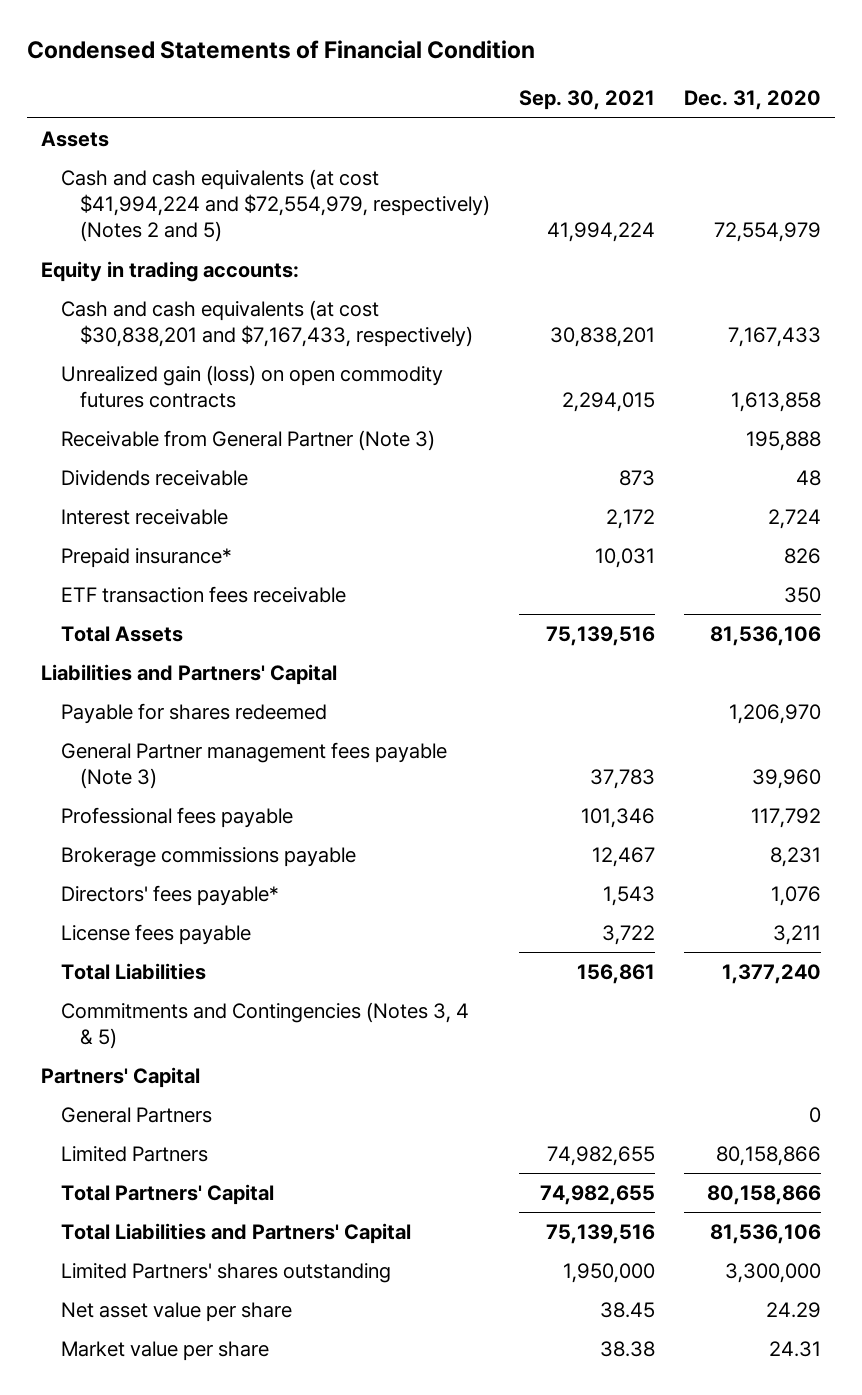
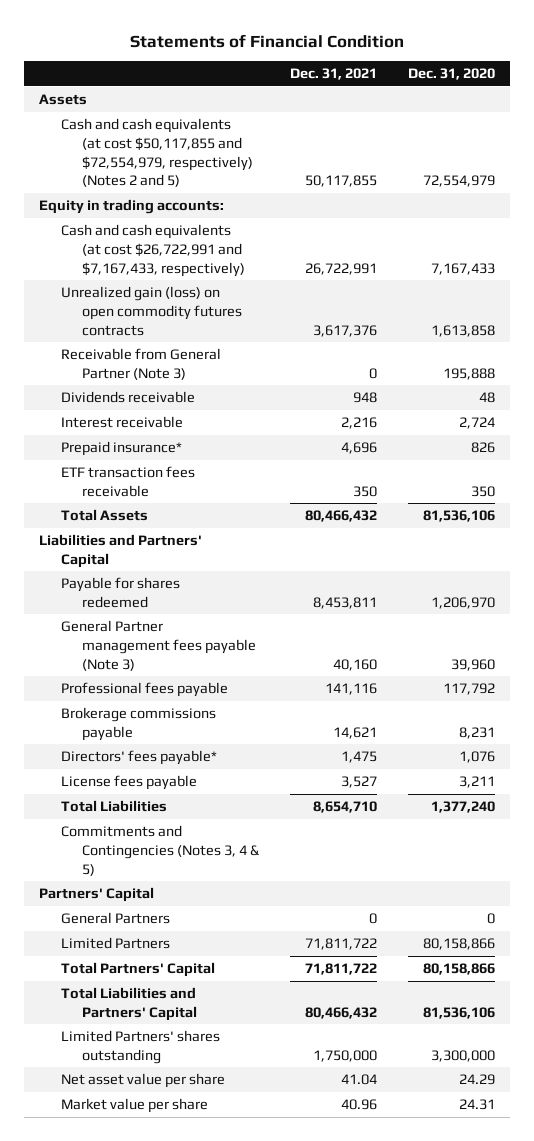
- Condensed Statements of Financial Condition
+ Statements of Financial Condition
- | Sep. 30, 2021 | Dec. 31, 2020
+ | Dec. 31, 2021 | Dec. 31, 2020
- Cash and cash equivalents (at cost $41,994,224 and $72,554,979, respectively) (Notes 2 and 5) | 41,994,224 | 72,554,979
+ Cash and cash equivalents (at cost $50,117,855 and $72,554,979, respectively) (Notes 2 and 5) | 50,117,855 | 72,554,979
- Cash and cash equivalents (at cost $30,838,201 and $7,167,433, respectively) | 30,838,201 | 7,167,433
+ Cash and cash equivalents (at cost $26,722,991 and $7,167,433, respectively) | 26,722,991 | 7,167,433

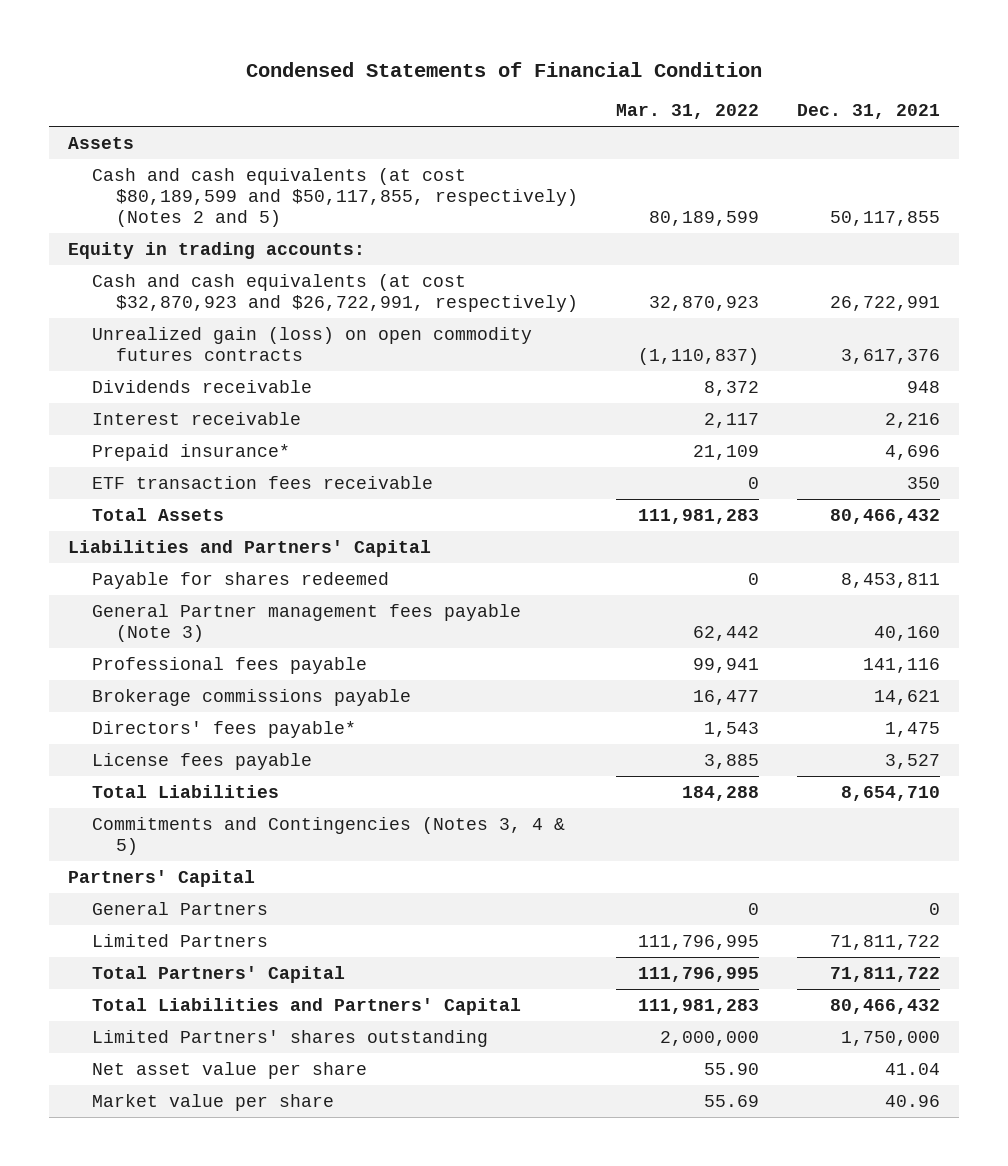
- Statements of Financial Condition
+ Condensed Statements of Financial Condition
- | Dec. 31, 2021 | Dec. 31, 2020
+ | Mar. 31, 2022 | Dec. 31, 2021
- Cash and cash equivalents (at cost $50,117,855 and $72,554,979, respectively) (Notes 2 and 5) | 50,117,855 | 72,554,979
+ Cash and cash equivalents (at cost $80,189,599 and $50,117,855, respectively) (Notes 2 and 5) | 80,189,599 | 50,117,855
- Cash and cash equivalents (at cost $26,722,991 and $7,167,433, respectively) | 26,722,991 | 7,167,433
+ Cash and cash equivalents (at cost $32,870,923 and $26,722,991, respectively) | 32,870,923 | 26,722,991
- Receivable from General Partner (Note 3) | 0 | 195,888

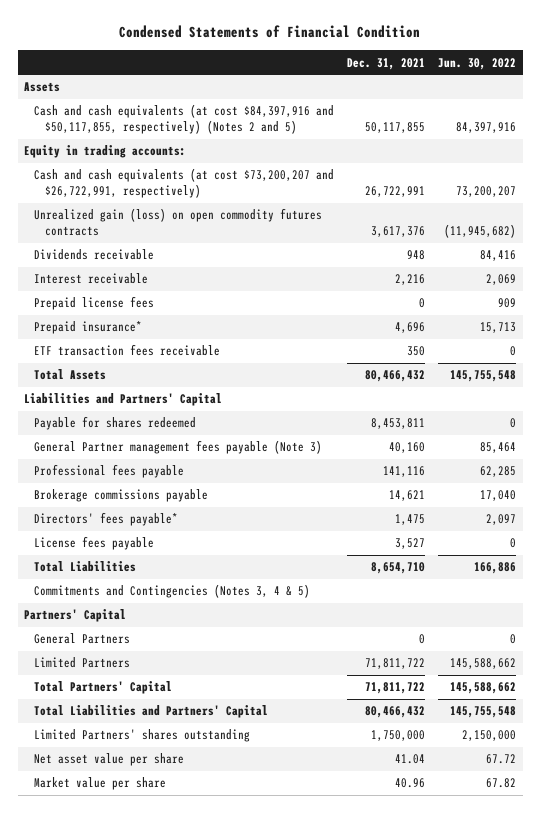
- | Mar. 31, 2022 | Dec. 31, 2021
+ | Dec. 31, 2021 | Jun. 30, 2022
- Cash and cash equivalents (at cost $80,189,599 and $50,117,855, respectively) (Notes 2 and 5) | 80,189,599 | 50,117,855
+ Cash and cash equivalents (at cost $84,397,916 and $50,117,855, respectively) (Notes 2 and 5) | 50,117,855 | 84,397,916
- Cash and cash equivalents (at cost $32,870,923 and $26,722,991, respectively) | 32,870,923 | 26,722,991
+ Cash and cash equivalents (at cost $73,200,207 and $26,722,991, respectively) | 26,722,991 | 73,200,207
+ Prepaid license fees | 0 | 909

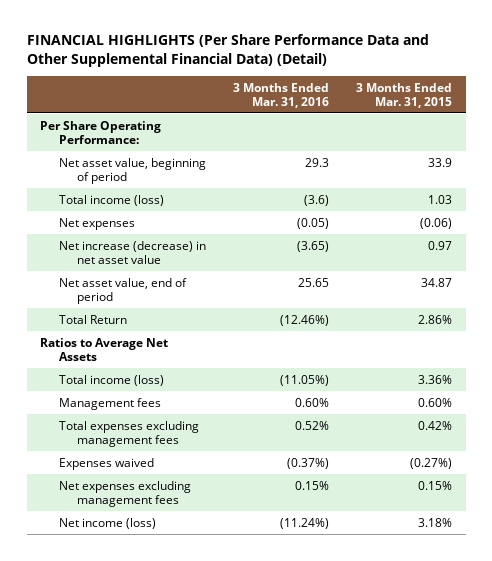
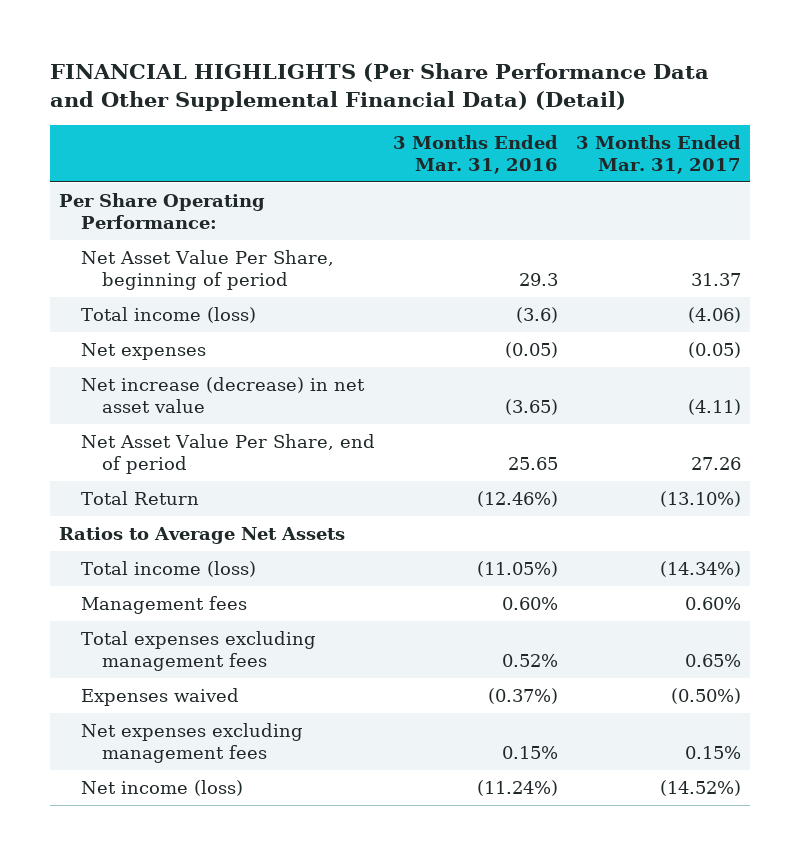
- | 3 Months Ended Mar. 31, 2016 | 3 Months Ended Mar. 31, 2015
+ | 3 Months Ended Mar. 31, 2016 | 3 Months Ended Mar. 31, 2017
- Net asset value, beginning of period | 29.3 | 33.9
+ Net Asset Value Per Share, beginning of period | 29.3 | 31.37
- Net asset value, end of period | 25.65 | 34.87
+ Net Asset Value Per Share, end of period | 25.65 | 27.26

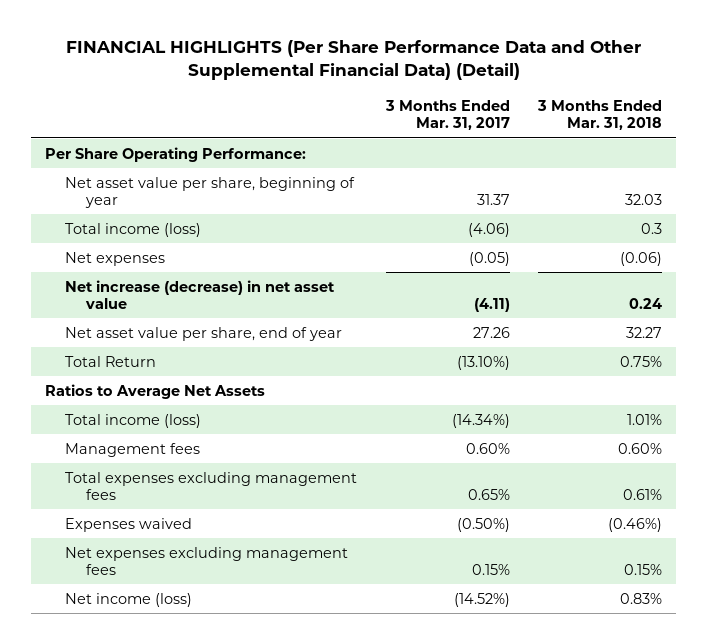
- | 3 Months Ended Mar. 31, 2016 | 3 Months Ended Mar. 31, 2017
+ | 3 Months Ended Mar. 31, 2017 | 3 Months Ended Mar. 31, 2018
- Net Asset Value Per Share, beginning of period | 29.3 | 31.37
+ Net asset value per share, beginning of year | 31.37 | 32.03
- Net Asset Value Per Share, end of period | 25.65 | 27.26
+ Net asset value per share, end of year | 27.26 | 32.27

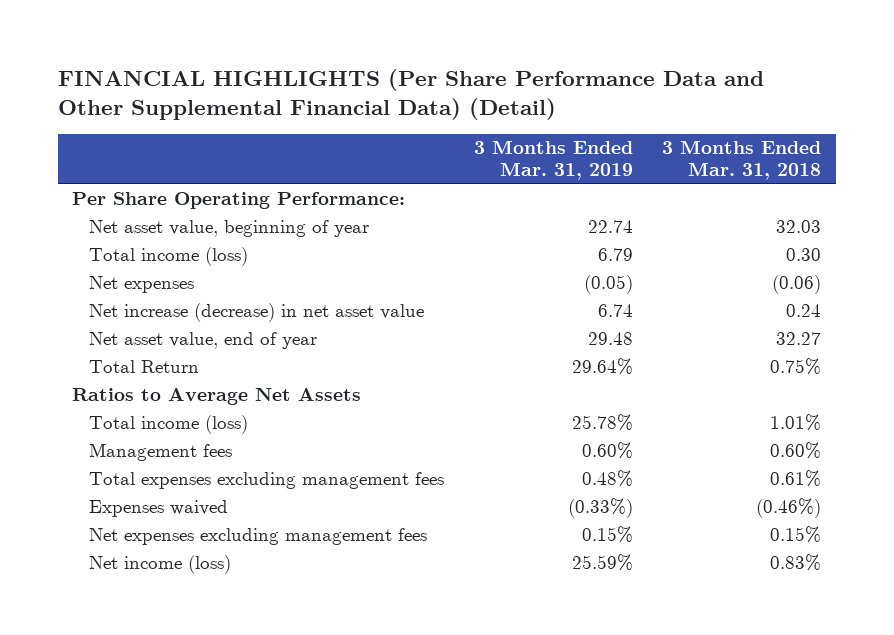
- | 3 Months Ended Mar. 31, 2017 | 3 Months Ended Mar. 31, 2018
+ | 3 Months Ended Mar. 31, 2019 | 3 Months Ended Mar. 31, 2018
- Net asset value per share, beginning of year | 31.37 | 32.03
- Total income (loss) | (4.06) | 0.3
+ Net asset value, beginning of year | 22.74 | 32.03
+ Total income (loss) | 6.79 | 0.30
- Net asset value per share, end of year | 27.26 | 32.27
+ Net asset value, end of year | 29.48 | 32.27

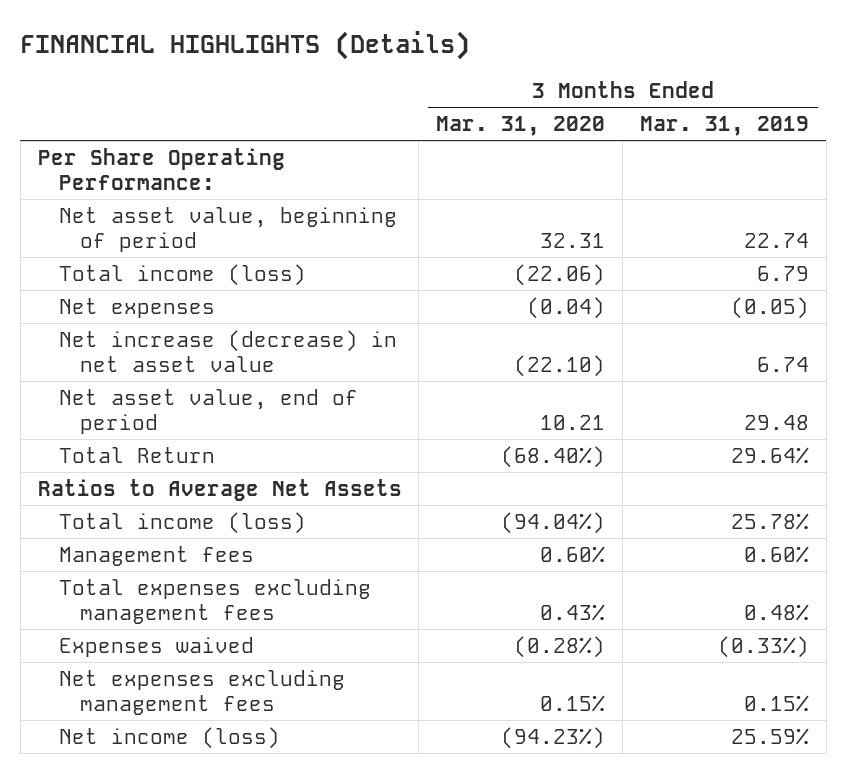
- FINANCIAL HIGHLIGHTS (Per Share Performance Data and Other Supplemental Financial Data) (Detail)
+ FINANCIAL HIGHLIGHTS (Details)
- | 3 Months Ended Mar. 31, 2019 | 3 Months Ended Mar. 31, 2018
+ | 3 Months Ended Mar. 31, 2020 | 3 Months Ended Mar. 31, 2019
- Net asset value, beginning of year | 22.74 | 32.03
+ Net asset value, beginning of period | 32.31 | 22.74
- Net asset value, end of year | 29.48 | 32.27
+ Net asset value, end of period | 10.21 | 29.48

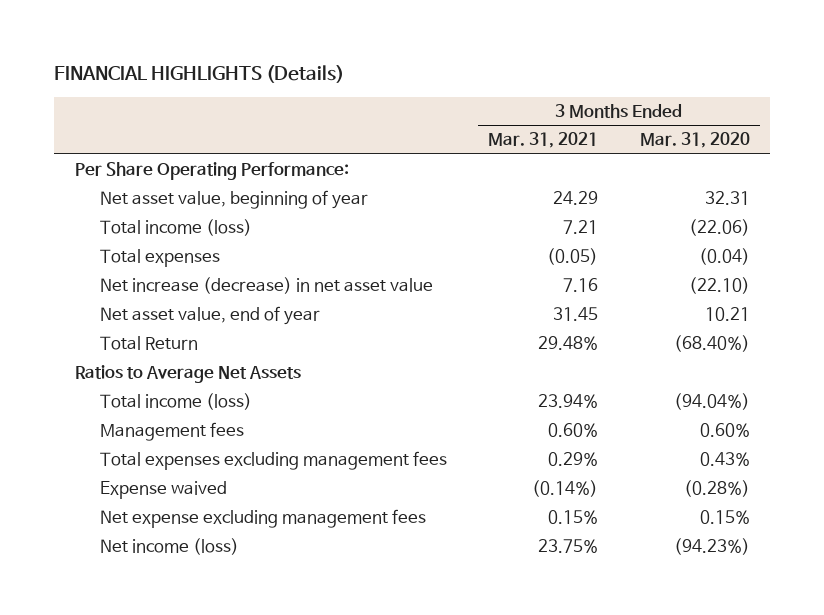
- | 3 Months Ended Mar. 31, 2020 | 3 Months Ended Mar. 31, 2019
+ | 3 Months Ended Mar. 31, 2021 | 3 Months Ended Mar. 31, 2020
- Net asset value, beginning of period | 32.31 | 22.74
+ Net asset value, beginning of year | 24.29 | 32.31
- Net expenses | (0.04) | (0.05)
+ Total expenses | (0.05) | (0.04)
- Net asset value, end of period | 10.21 | 29.48
+ Net asset value, end of year | 31.45 | 10.21
- Expenses waived | (0.28%) | (0.33%)
- Net expenses excluding management fees | 0.15% | 0.15%
+ Expense waived | (0.14%) | (0.28%)
+ Net expense excluding management fees | 0.15% | 0.15%

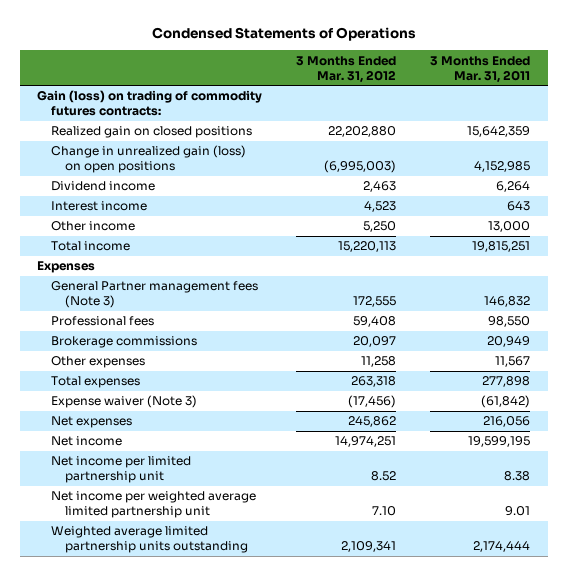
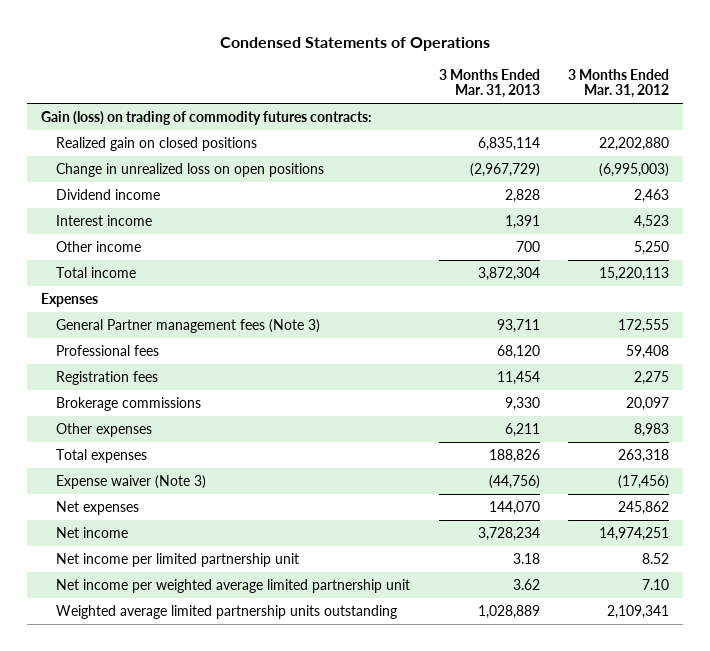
- | 3 Months Ended Mar. 31, 2012 | 3 Months Ended Mar. 31, 2011
+ | 3 Months Ended Mar. 31, 2013 | 3 Months Ended Mar. 31, 2012
- Change in unrealized gain (loss) on open positions | (6,995,003) | 4,152,985
+ Change in unrealized loss on open positions | (2,967,729) | (6,995,003)
+ Registration fees | 11,454 | 2,275
- Other expenses | 11,258 | 11,567
+ Other expenses | 6,211 | 8,983

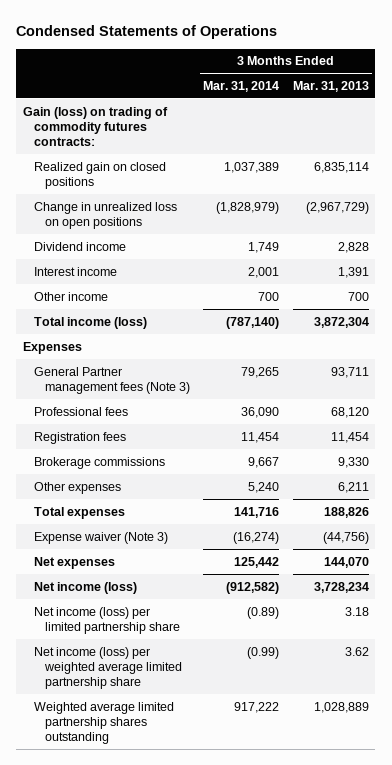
- | 3 Months Ended Mar. 31, 2013 | 3 Months Ended Mar. 31, 2012
+ | 3 Months Ended Mar. 31, 2014 | 3 Months Ended Mar. 31, 2013
- Total income | 3,872,304 | 15,220,113
+ Total income (loss) | (787,140) | 3,872,304
- Net income | 3,728,234 | 14,974,251
- Net income per limited partnership unit | 3.18 | 8.52
- Net income per weighted average limited partnership unit | 3.62 | 7.10
- Weighted average limited partnership units outstanding | 1,028,889 | 2,109,341
+ Net income (loss) | (912,582) | 3,728,234
+ Net income (loss) per limited partnership share | (0.89) | 3.18
+ Net income (loss) per weighted average limited partnership share | (0.99) | 3.62
+ Weighted average limited partnership shares outstanding | 917,222 | 1,028,889

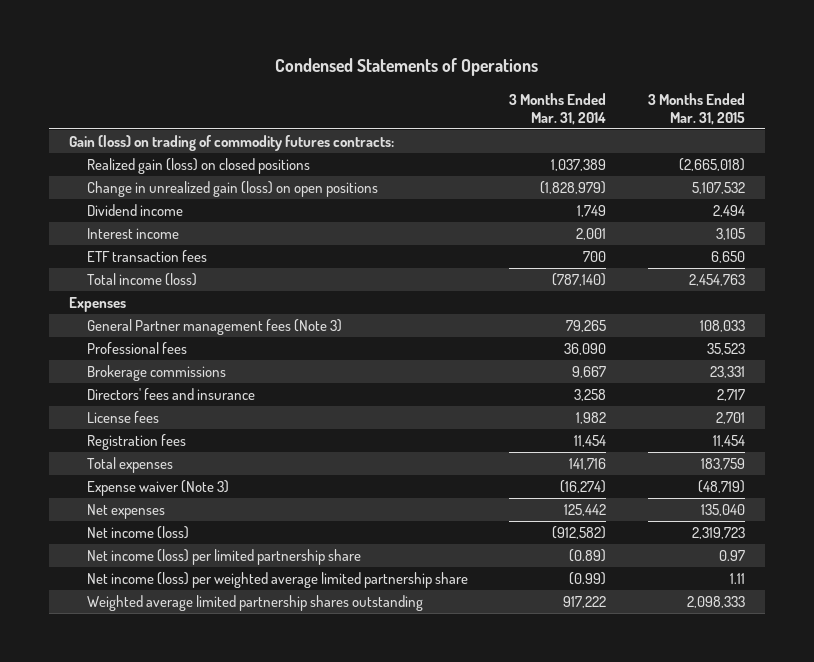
- | 3 Months Ended Mar. 31, 2014 | 3 Months Ended Mar. 31, 2013
+ | 3 Months Ended Mar. 31, 2014 | 3 Months Ended Mar. 31, 2015
- Realized gain on closed positions | 1,037,389 | 6,835,114
- Change in unrealized loss on open positions | (1,828,979) | (2,967,729)
+ Realized gain (loss) on closed positions | 1,037,389 | (2,665,018)
+ Change in unrealized gain (loss) on open positions | (1,828,979) | 5,107,532
- Other income | 700 | 700
+ ETF transaction fees | 700 | 6,650
- Other expenses | 5,240 | 6,211
+ Directors' fees and insurance | 3,258 | 2,717
+ License fees | 1,982 | 2,701
moved down: Registration fees | 11,454 | 11,454

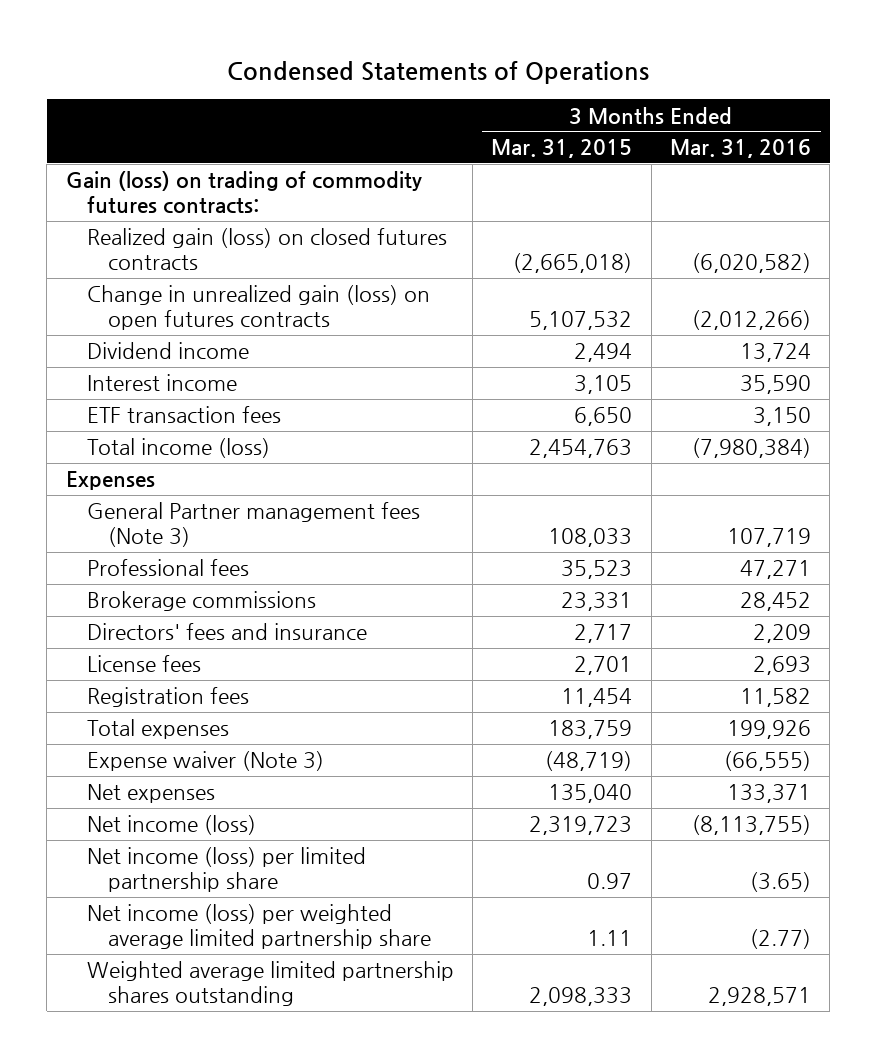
- | 3 Months Ended Mar. 31, 2014 | 3 Months Ended Mar. 31, 2015
+ | 3 Months Ended Mar. 31, 2015 | 3 Months Ended Mar. 31, 2016
- Realized gain (loss) on closed positions | 1,037,389 | (2,665,018)
- Change in unrealized gain (loss) on open positions | (1,828,979) | 5,107,532
+ Realized gain (loss) on closed futures contracts | (2,665,018) | (6,020,582)
+ Change in unrealized gain (loss) on open futures contracts | 5,107,532 | (2,012,266)

